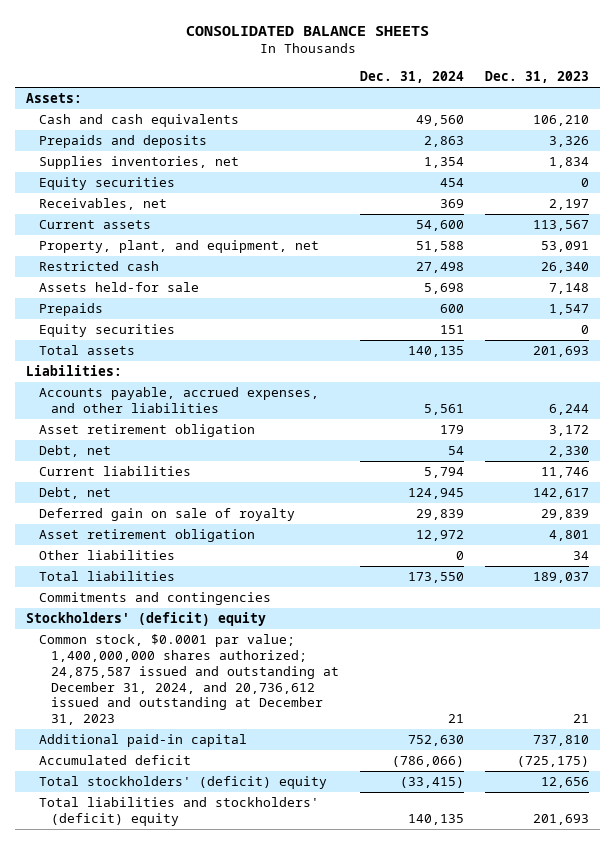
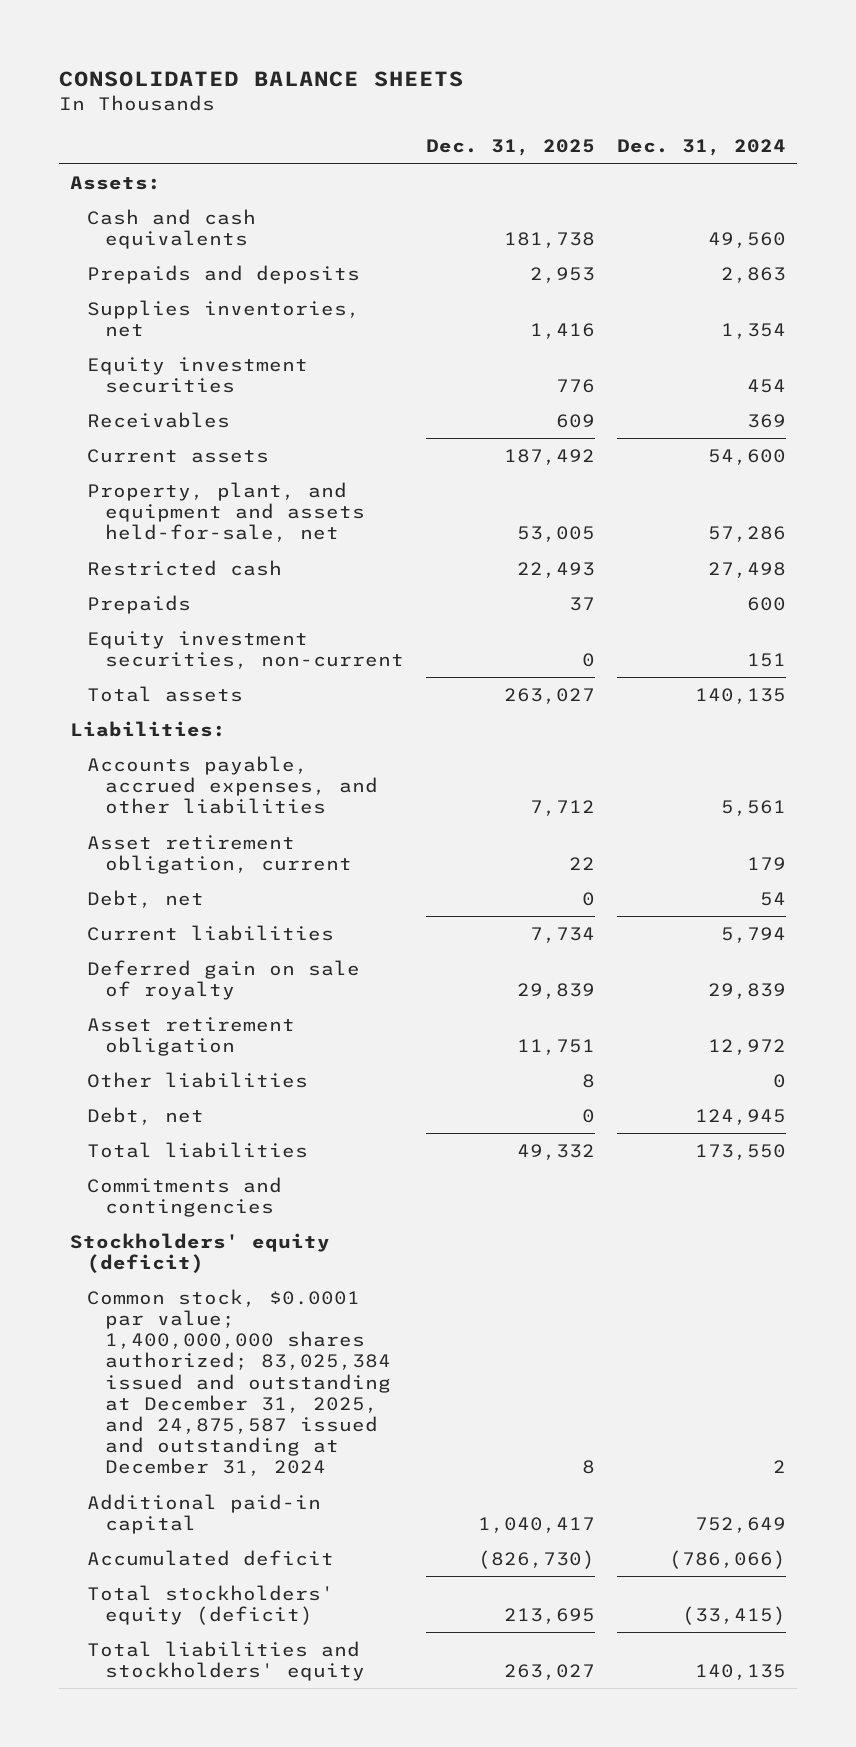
- | Dec. 31, 2024 | Dec. 31, 2023
+ | Dec. 31, 2025 | Dec. 31, 2024
- Equity securities | 454 | 0
- Receivables, net | 369 | 2,197
+ Equity investment securities | 776 | 454
+ Receivables | 609 | 369
- Property, plant, and equipment, net | 51,588 | 53,091
+ Property, plant, and equipment and assets held-for-sale, net | 53,005 | 57,286
- Assets held-for sale | 5,698 | 7,148
- Equity securities | 151 | 0
+ Equity investment securities, non-current | 0 | 151
- Asset retirement obligation | 179 | 3,172
+ Asset retirement obligation, current | 22 | 179
moved down: Debt, net | 0 | 124,945
- Stockholders' (deficit) equity
- Common stock, $0.0001 par value; 1,400,000,000 shares authorized; 24,875,587 issued and outstanding at December 31, 2024, and 20,736,612 issued and outstanding at December 31, 2023 | 21 | 21
- Additional paid-in capital | 752,630 | 737,810
+ Stockholders' equity (deficit)
+ Common stock, $0.0001 par value; 1,400,000,000 shares authorized; 83,025,384 issued and outstanding at December 31, 2025, and 24,875,587 issued and outstanding at December 31, 2024 | 8 | 2
+ Additional paid-in capital | 1,040,417 | 752,649
- Total stockholders' (deficit) equity | (33,415) | 12,656
- Total liabilities and stockholders' (deficit) equity | 140,135 | 201,693
+ Total stockholders' equity (deficit) | 213,695 | (33,415)
+ Total liabilities and stockholders' equity | 263,027 | 140,135

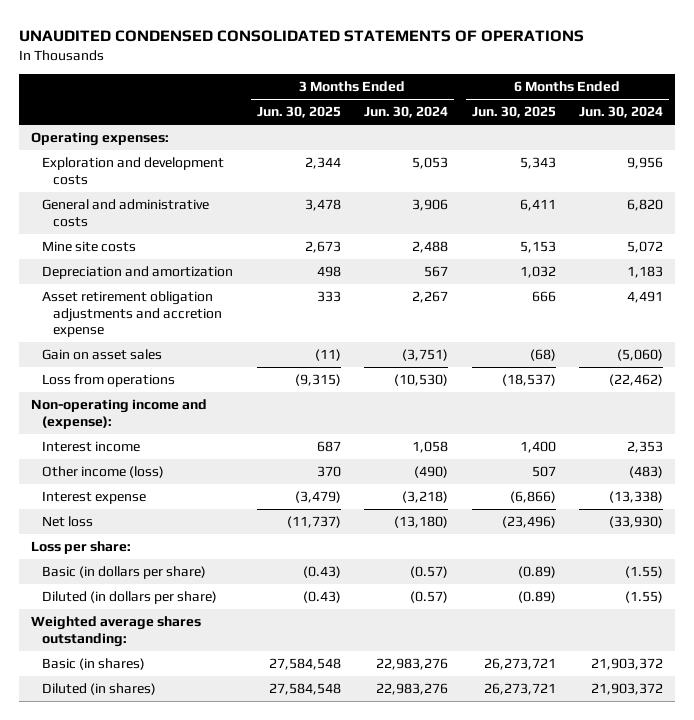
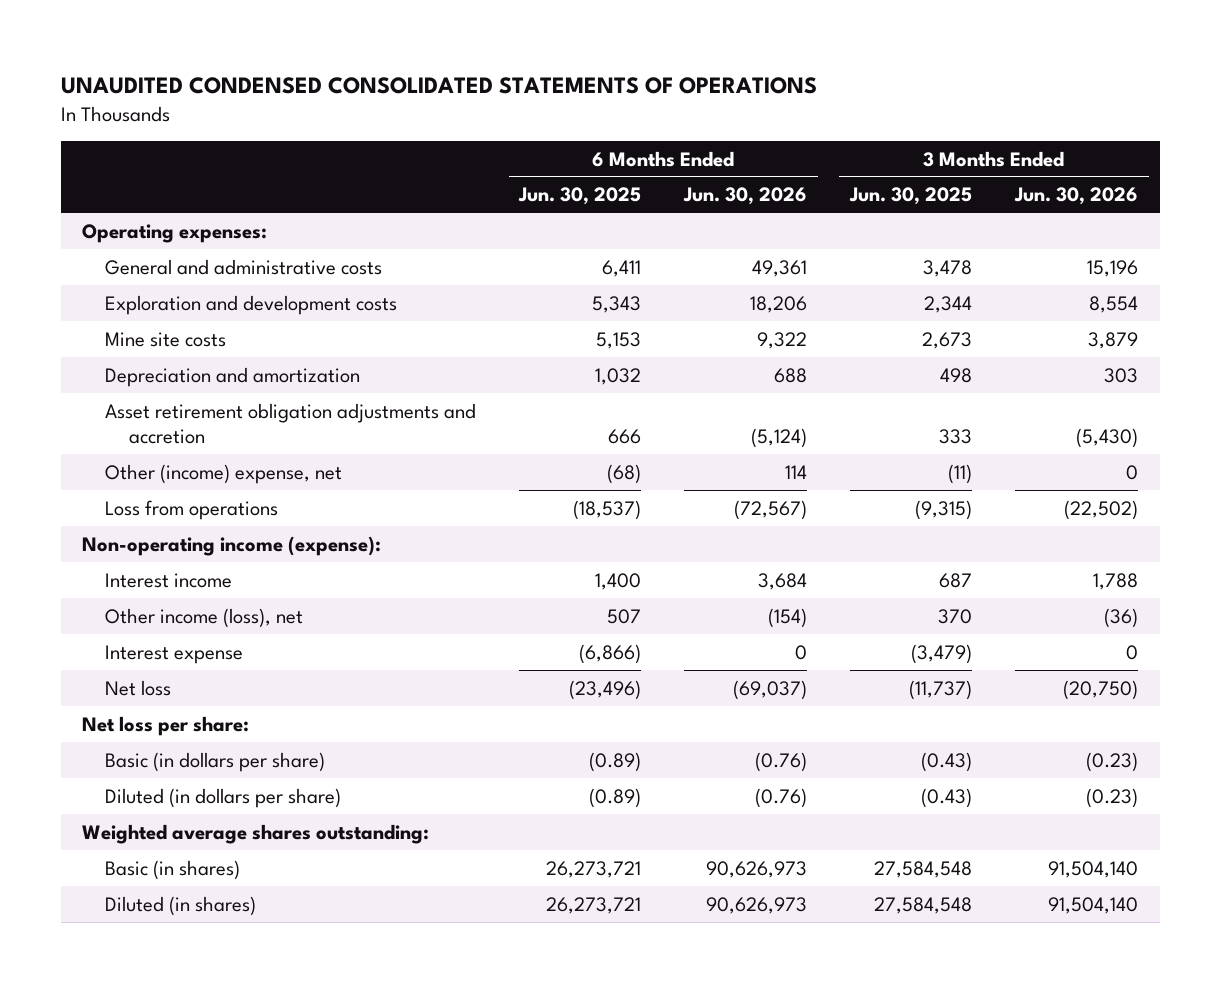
- | 3 Months Ended Jun. 30, 2025 | 3 Months Ended Jun. 30, 2024 | 6 Months Ended Jun. 30, 2025 | 6 Months Ended Jun. 30, 2024
+ | 6 Months Ended Jun. 30, 2025 | 6 Months Ended Jun. 30, 2026 | 3 Months Ended Jun. 30, 2025 | 3 Months Ended Jun. 30, 2026
moved down: Exploration and development costs | 5,343 | 18,206 | 2,344 | 8,554
- Asset retirement obligation adjustments and accretion expense | 333 | 2,267 | 666 | 4,491
- Gain on asset sales | (11) | (3,751) | (68) | (5,060)
+ Asset retirement obligation adjustments and accretion | 666 | (5,124) | 333 | (5,430)
+ Other (income) expense, net | (68) | 114 | (11) | 0
- Non-operating income and (expense):
+ Non-operating income (expense):
- Other income (loss) | 370 | (490) | 507 | (483)
+ Other income (loss), net | 507 | (154) | 370 | (36)
- Loss per share:
+ Net loss per share:

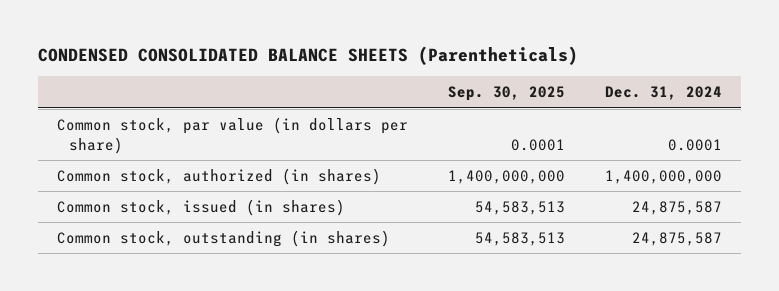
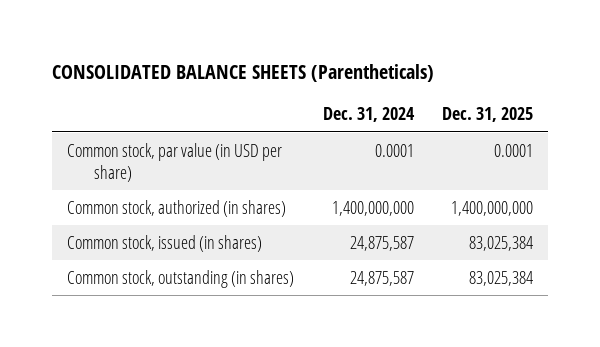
- CONDENSED CONSOLIDATED BALANCE SHEETS (Parentheticals)
+ CONSOLIDATED BALANCE SHEETS (Parentheticals)
- | Sep. 30, 2025 | Dec. 31, 2024
+ | Dec. 31, 2024 | Dec. 31, 2025
- Common stock, par value (in dollars per share) | 0.0001 | 0.0001
+ Common stock, par value (in USD per share) | 0.0001 | 0.0001

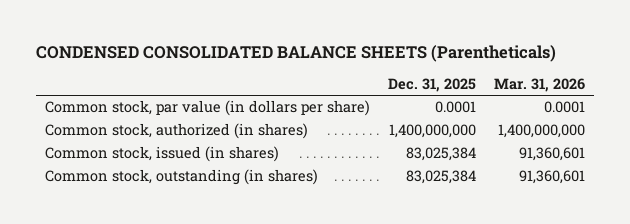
- CONSOLIDATED BALANCE SHEETS (Parentheticals)
+ CONDENSED CONSOLIDATED BALANCE SHEETS (Parentheticals)
- | Dec. 31, 2024 | Dec. 31, 2025
+ | Dec. 31, 2025 | Mar. 31, 2026
- Common stock, par value (in USD per share) | 0.0001 | 0.0001
+ Common stock, par value (in dollars per share) | 0.0001 | 0.0001

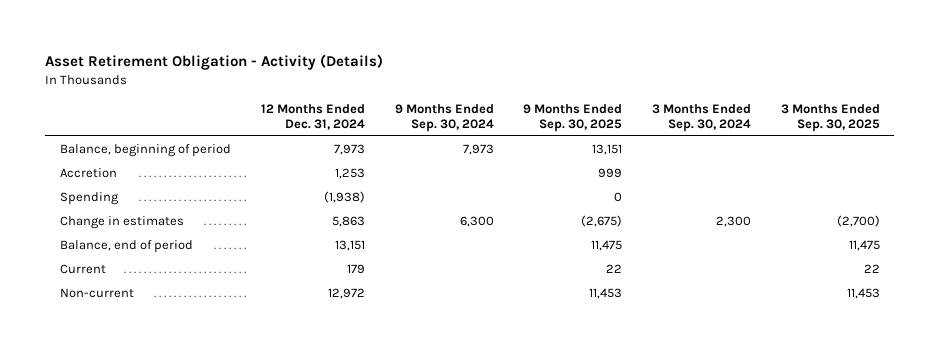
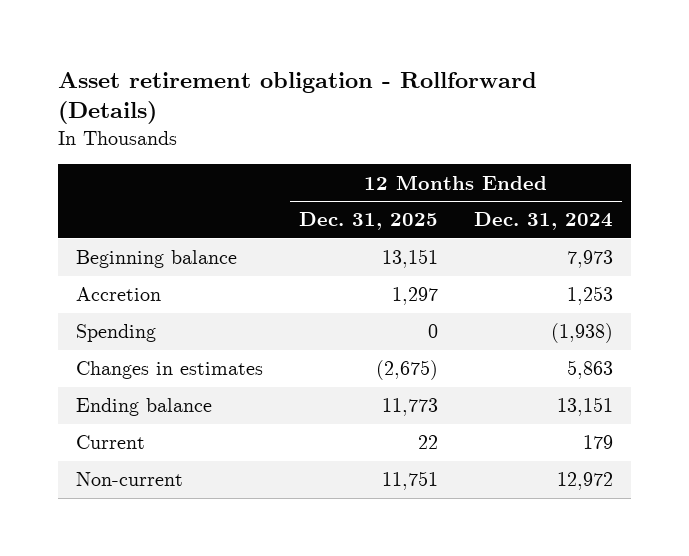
- Asset Retirement Obligation - Activity (Details)
+ Asset retirement obligation - Rollforward (Details)
- | 12 Months Ended Dec. 31, 2024 | 9 Months Ended Sep. 30, 2024 | 9 Months Ended Sep. 30, 2025 | 3 Months Ended Sep. 30, 2024 | 3 Months Ended Sep. 30, 2025
+ | 12 Months Ended Dec. 31, 2025 | 12 Months Ended Dec. 31, 2024
- Balance, beginning of period | 7,973 | 7,973 | 13,151 | |
+ Beginning balance | 13,151 | 7,973
- Change in estimates | 5,863 | 6,300 | (2,675) | 2,300 | (2,700)
- Balance, end of period | 13,151 | | 11,475 | | 11,475
+ Changes in estimates | (2,675) | 5,863
+ Ending balance | 11,773 | 13,151

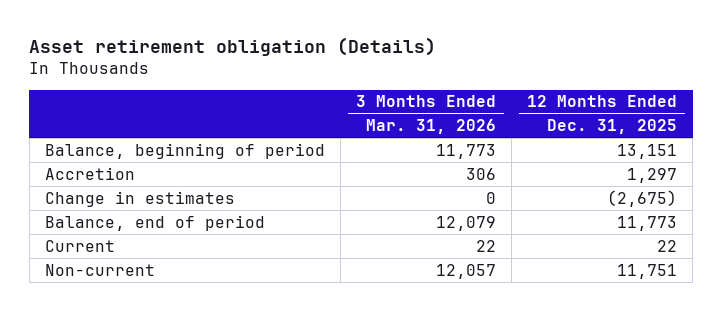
- Asset retirement obligation - Rollforward (Details)
+ Asset retirement obligation (Details)
- | 12 Months Ended Dec. 31, 2025 | 12 Months Ended Dec. 31, 2024
+ | 3 Months Ended Mar. 31, 2026 | 12 Months Ended Dec. 31, 2025
- Beginning balance | 13,151 | 7,973
+ Balance, beginning of period | 11,773 | 13,151
- Spending | 0 | (1,938)
- Changes in estimates | (2,675) | 5,863
- Ending balance | 11,773 | 13,151
+ Change in estimates | 0 | (2,675)
+ Balance, end of period | 12,079 | 11,773

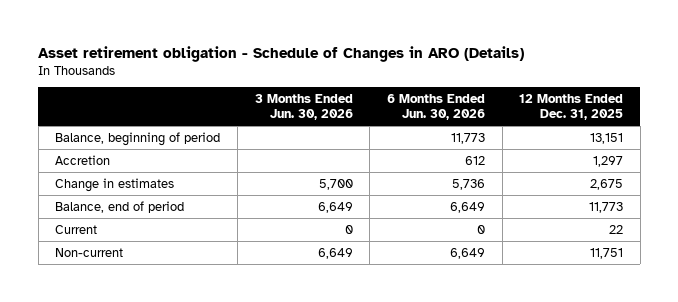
- Asset retirement obligation (Details)
+ Asset retirement obligation - Schedule of Changes in ARO (Details)
- | 3 Months Ended Mar. 31, 2026 | 12 Months Ended Dec. 31, 2025
+ | 3 Months Ended Jun. 30, 2026 | 6 Months Ended Jun. 30, 2026 | 12 Months Ended Dec. 31, 2025
- Change in estimates | 0 | (2,675)
+ Change in estimates | 5,700 | 5,736 | 2,675

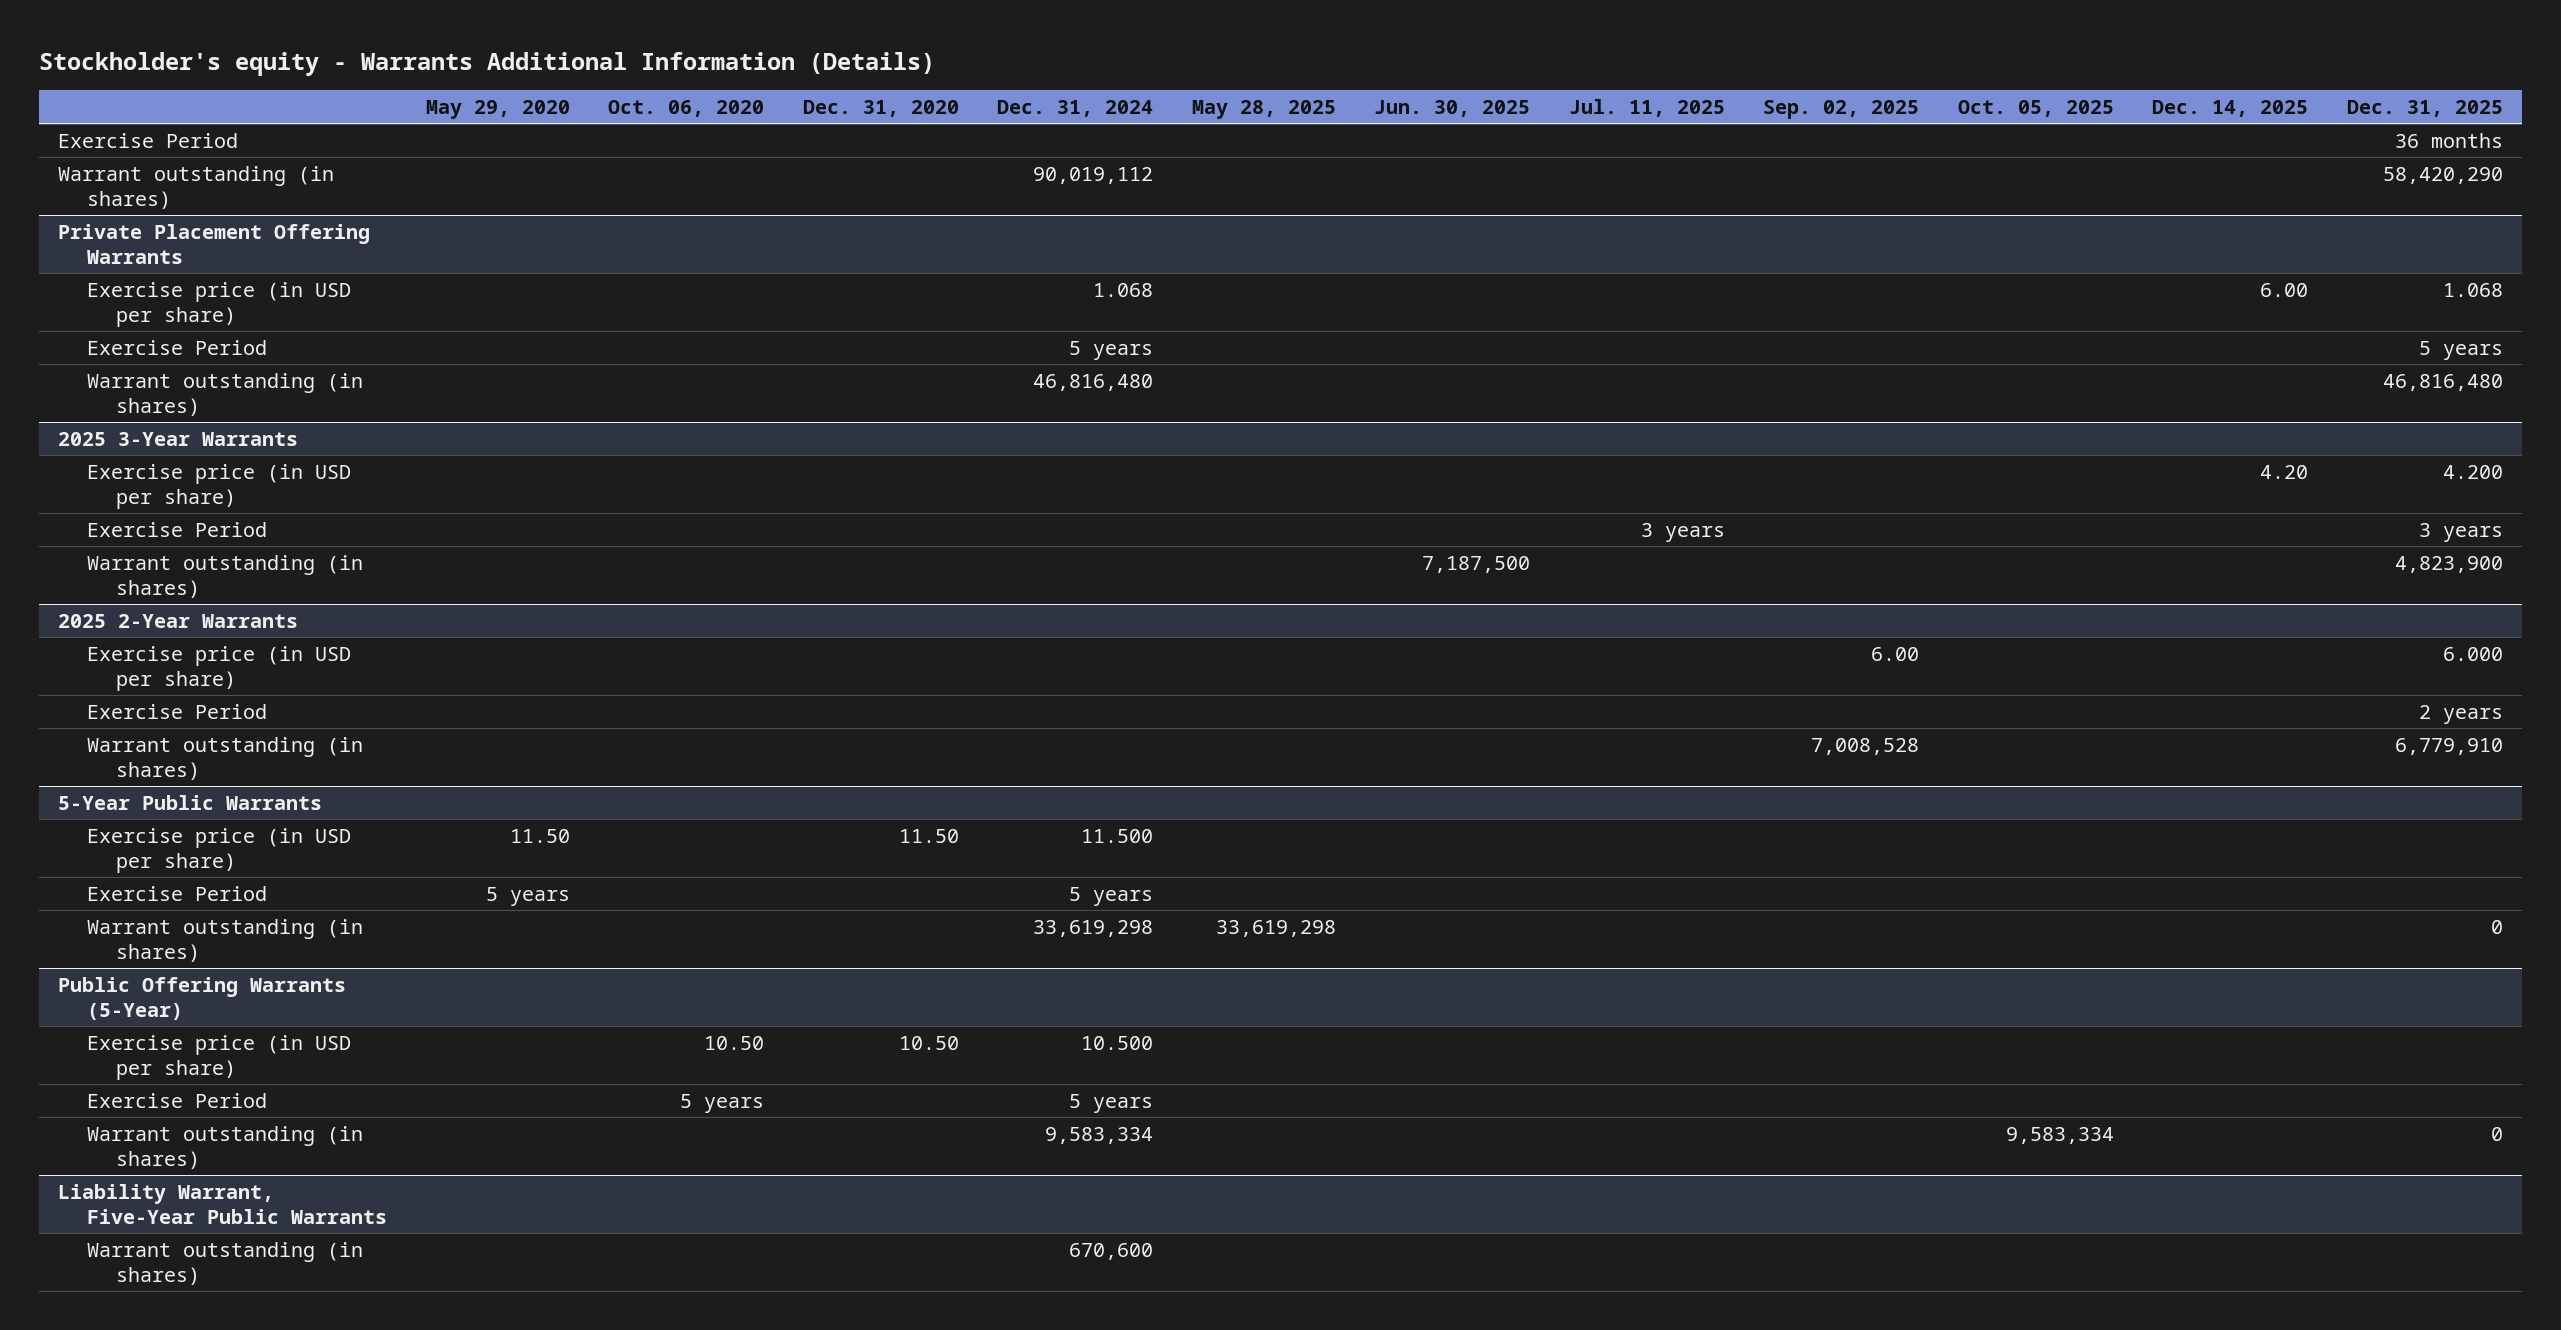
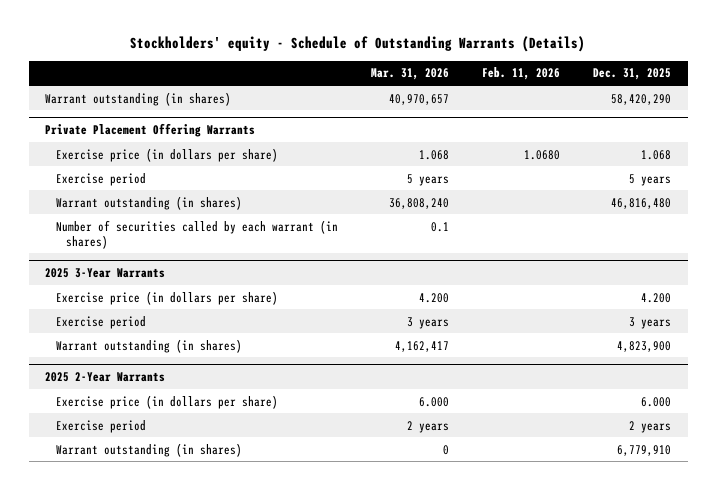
- Stockholder's equity - Warrants Additional Information (Details)
+ Stockholders' equity - Schedule of Outstanding Warrants (Details)
- | May 29, 2020 | Oct. 06, 2020 | Dec. 31, 2020 | Dec. 31, 2024 | May 28, 2025 | Jun. 30, 2025 | Jul. 11, 2025 | Sep. 02, 2025 | Oct. 05, 2025 | Dec. 14, 2025 | Dec. 31, 2025
+ | Mar. 31, 2026 | Feb. 11, 2026 | Dec. 31, 2025
- Exercise Period | | | | | | | | | | | 36 months
@ Private Placement Offering Warrants
- Exercise price (in USD per share) | | | | 1.068 | | | | | | 6.00 | 1.068
- Exercise Period | | | | 5 years | | | | | | | 5 years
+ Exercise price (in dollars per share) | 1.068 | 1.0680 | 1.068
+ Exercise period | 5 years | | 5 years
+ Number of securities called by each warrant (in shares) | 0.1 | |
@ 2025 3-Year Warrants
- Exercise price (in USD per share) | | | | | | | | | | 4.20 | 4.200
- Exercise Period | | | | | | | 3 years | | | | 3 years
+ Exercise price (in dollars per share) | 4.200 | | 4.200
+ Exercise period | 3 years | | 3 years
@ 2025 2-Year Warrants
- Exercise price (in USD per share) | | | | | | | | 6.00 | | | 6.000
- Exercise Period | | | | | | | | | | | 2 years
+ Exercise price (in dollars per share) | 6.000 | | 6.000
+ Exercise period | 2 years | | 2 years
- 5-Year Public Warrants
- Exercise price (in USD per share) | 11.50 | | 11.50 | 11.500 | | | | | | |
- Exercise Period | 5 years | | | 5 years | | | | | | |
- Warrant outstanding (in shares) | | | | 33,619,298 | 33,619,298 | | | | | | 0
- Public Offering Warrants (5-Year)
- Exercise price (in USD per share) | | 10.50 | 10.50 | 10.500 | | | | | | |
- Exercise Period | | 5 years | | 5 years | | | | | | |
- Warrant outstanding (in shares) | | | | 9,583,334 | | | | | 9,583,334 | | 0
- Liability Warrant, Five-Year Public Warrants
- Warrant outstanding (in shares) | | | | 670,600 | | | | | | |

